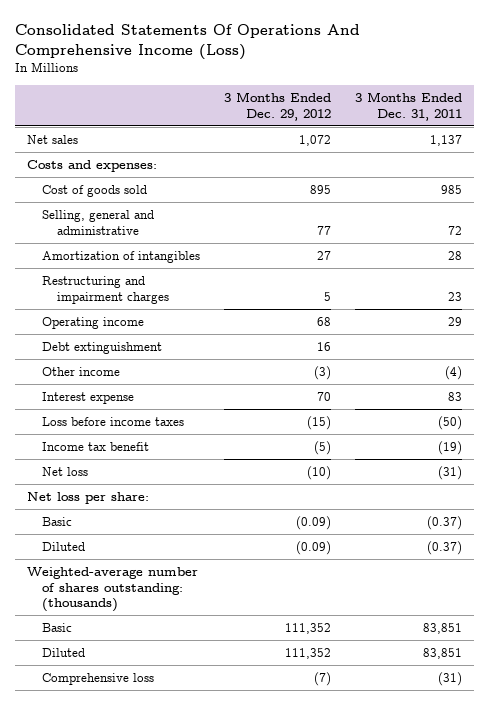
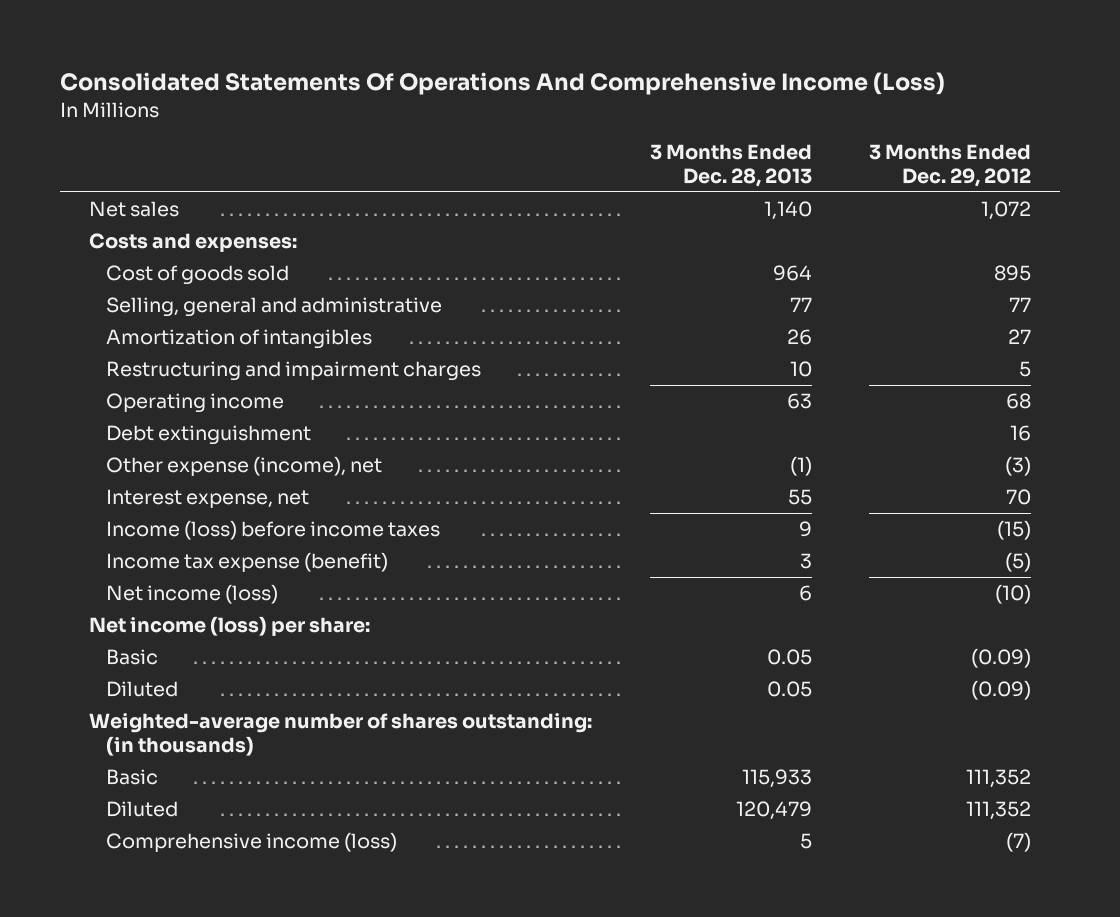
- | 3 Months Ended Dec. 29, 2012 | 3 Months Ended Dec. 31, 2011
+ | 3 Months Ended Dec. 28, 2013 | 3 Months Ended Dec. 29, 2012
- Other income | (3) | (4)
- Interest expense | 70 | 83
- Loss before income taxes | (15) | (50)
- Income tax benefit | (5) | (19)
- Net loss | (10) | (31)
- Net loss per share:
+ Other expense (income), net | (1) | (3)
+ Interest expense, net | 55 | 70
+ Income (loss) before income taxes | 9 | (15)
+ Income tax expense (benefit) | 3 | (5)
+ Net income (loss) | 6 | (10)
+ Net income (loss) per share:
- Weighted-average number of shares outstanding: (thousands)
+ Weighted-average number of shares outstanding: (in thousands)
- Comprehensive loss | (7) | (31)
+ Comprehensive income (loss) | 5 | (7)

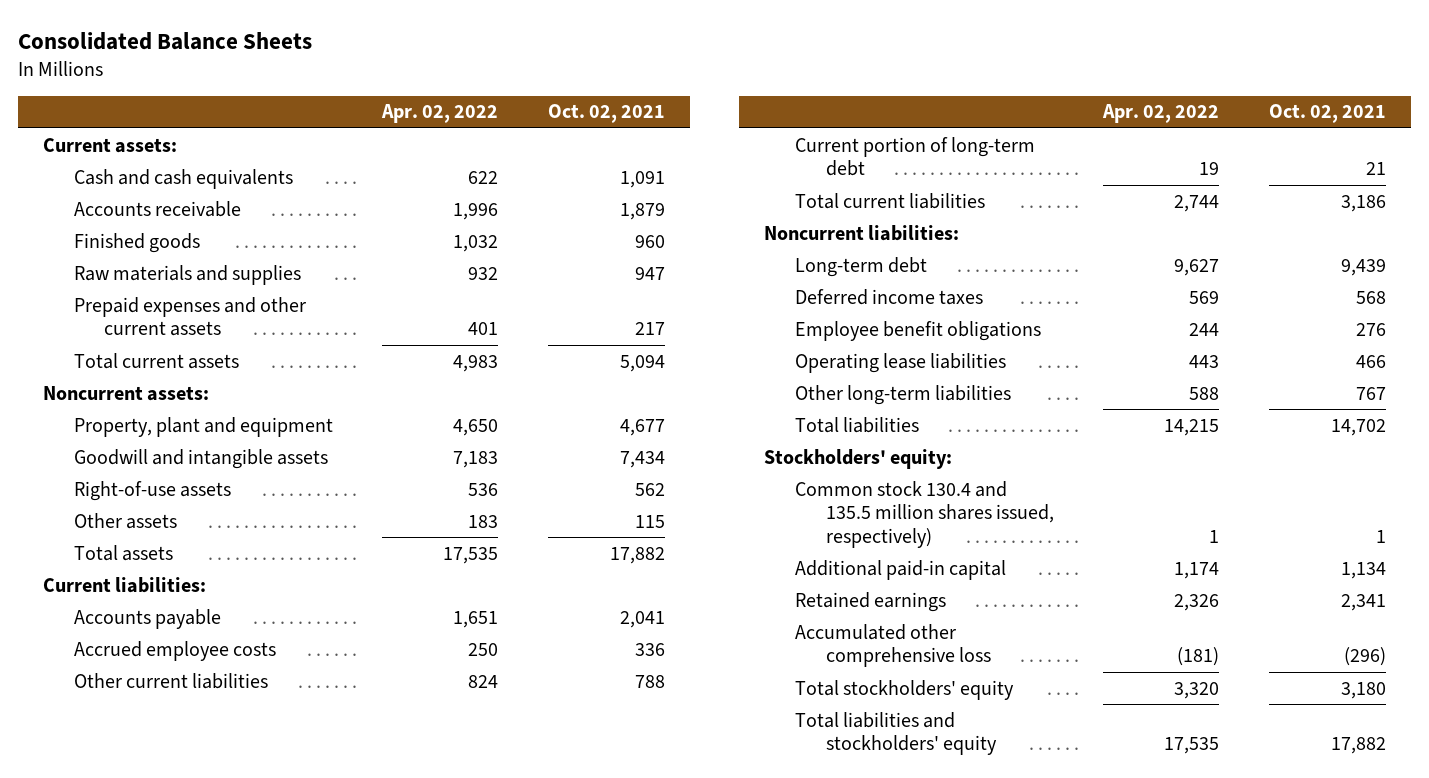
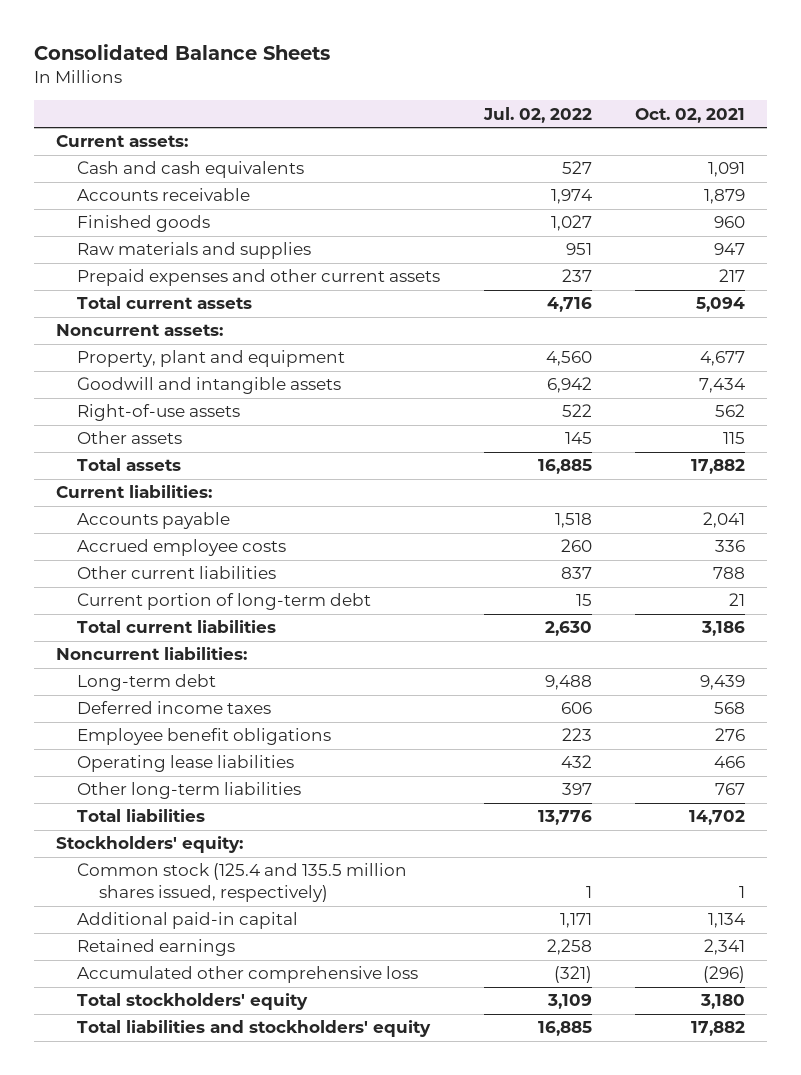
- | Apr. 02, 2022 | Oct. 02, 2021
+ | Jul. 02, 2022 | Oct. 02, 2021
- Common stock 130.4 and 135.5 million shares issued, respectively) | 1 | 1
+ Common stock (125.4 and 135.5 million shares issued, respectively) | 1 | 1

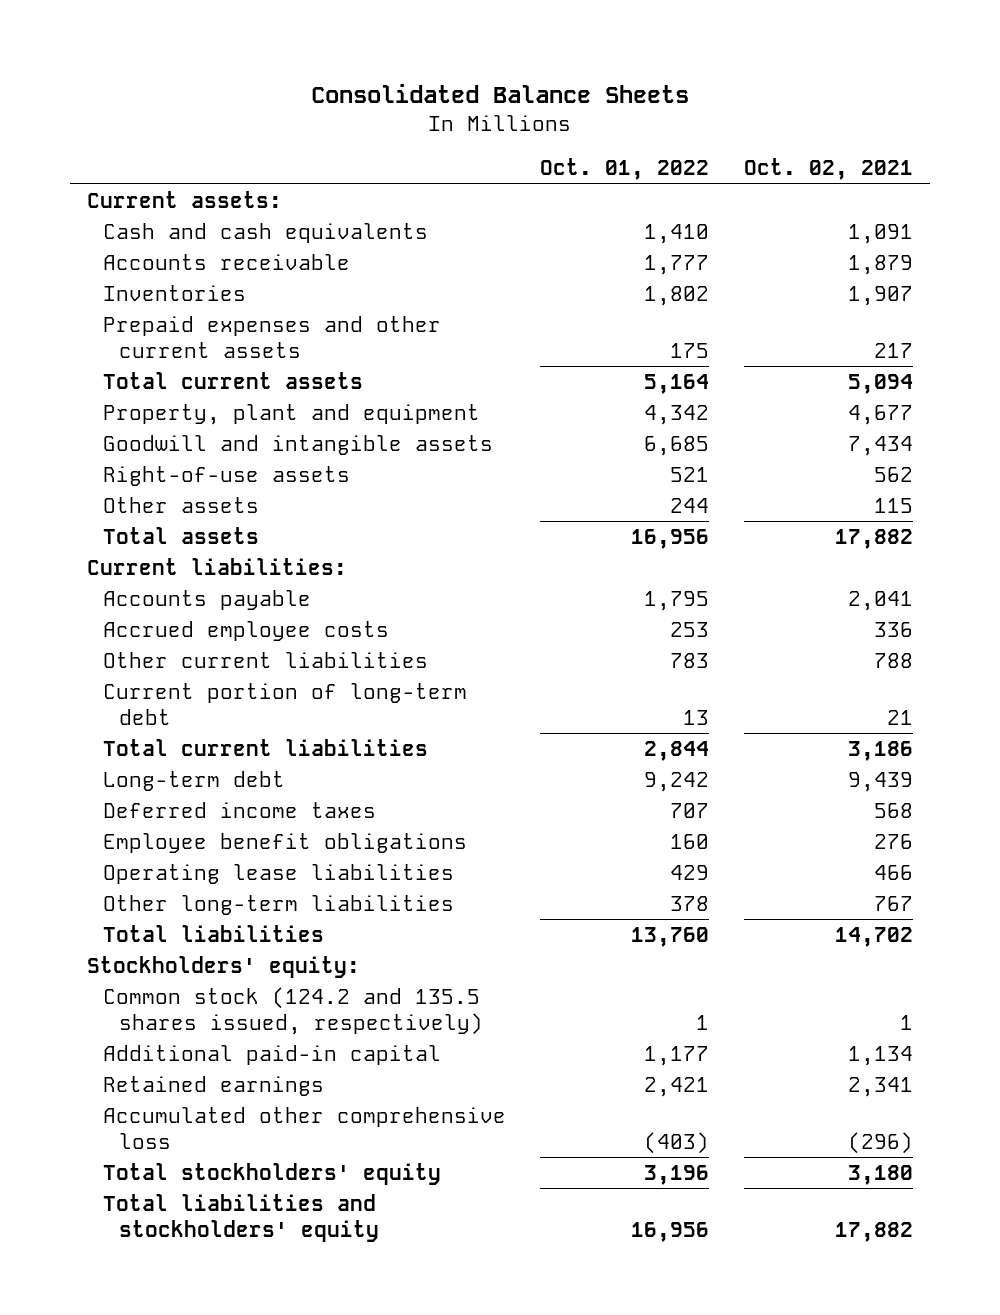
- | Jul. 02, 2022 | Oct. 02, 2021
+ | Oct. 01, 2022 | Oct. 02, 2021
- Finished goods | 1,027 | 960
- Raw materials and supplies | 951 | 947
+ Inventories | 1,802 | 1,907
- Noncurrent assets:
- Noncurrent liabilities:
- Common stock (125.4 and 135.5 million shares issued, respectively) | 1 | 1
+ Common stock (124.2 and 135.5 shares issued, respectively) | 1 | 1

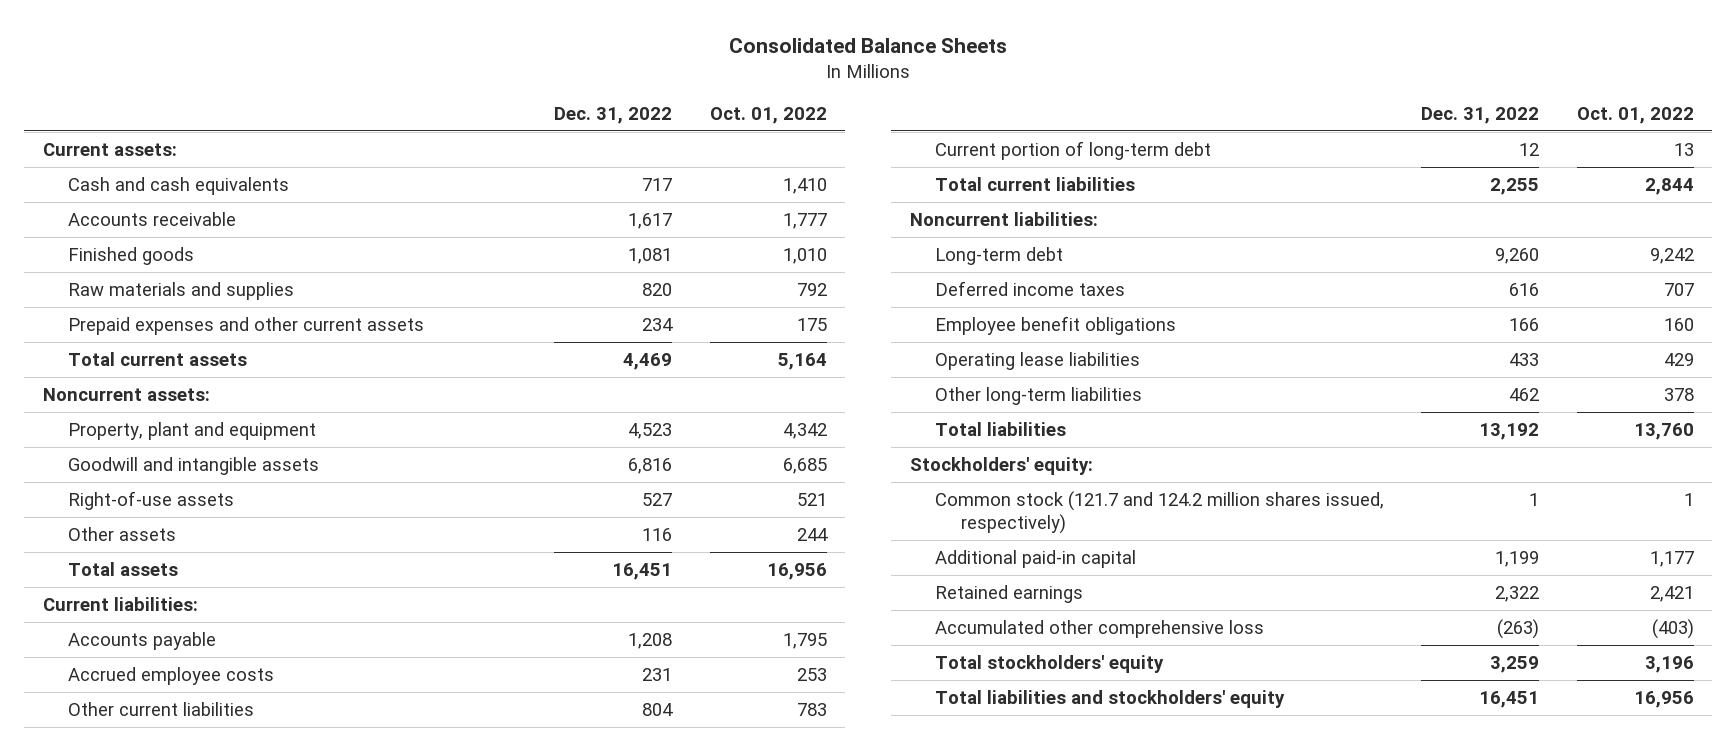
- | Oct. 01, 2022 | Oct. 02, 2021
+ | Dec. 31, 2022 | Oct. 01, 2022
- Inventories | 1,802 | 1,907
+ Finished goods | 1,081 | 1,010
+ Raw materials and supplies | 820 | 792
+ Noncurrent assets:
+ Noncurrent liabilities:
- Common stock (124.2 and 135.5 shares issued, respectively) | 1 | 1
+ Common stock (121.7 and 124.2 million shares issued, respectively) | 1 | 1

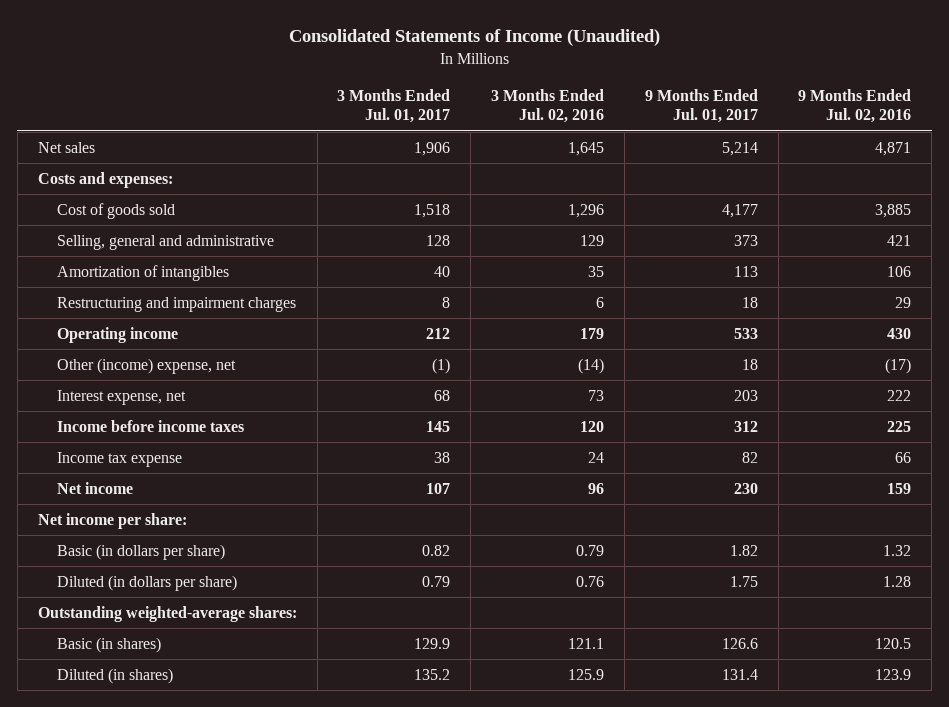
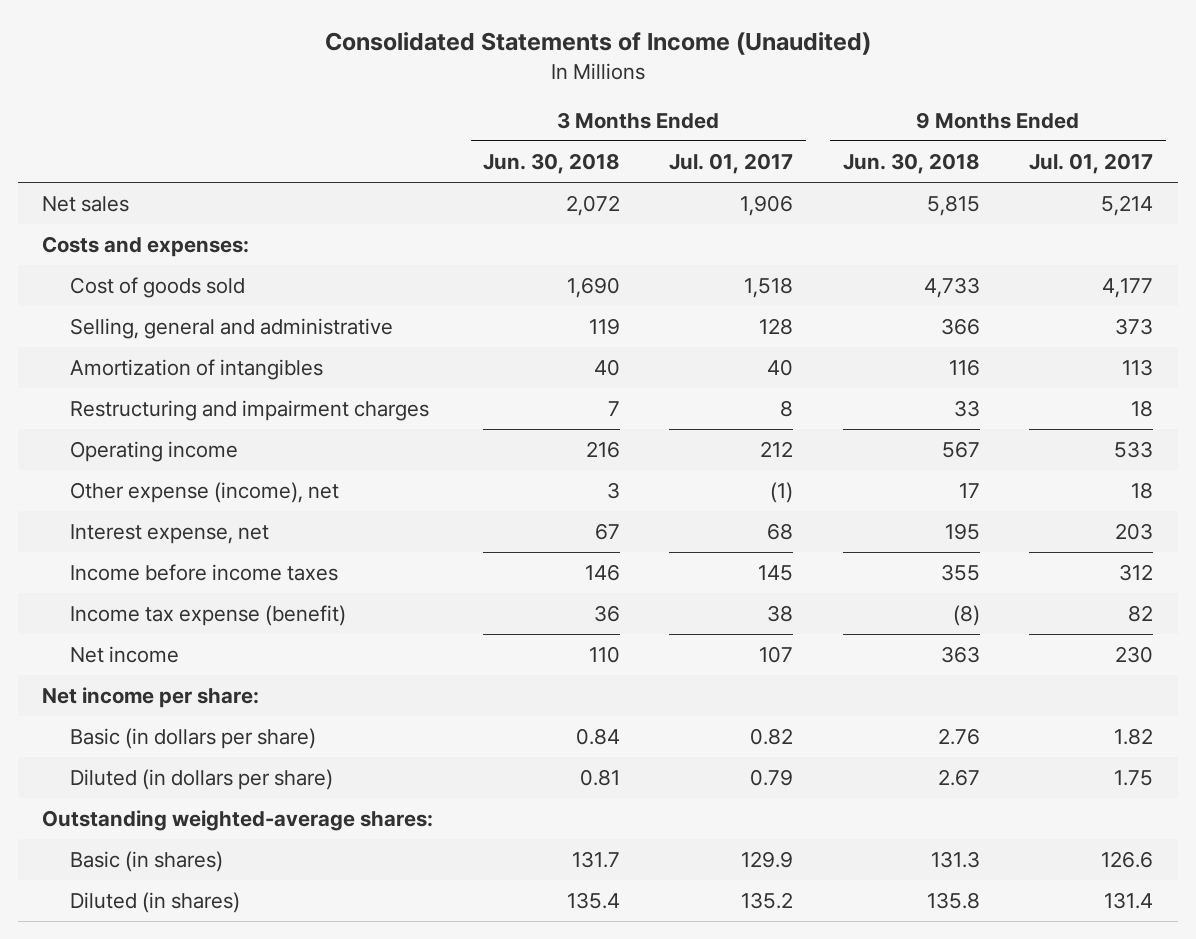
- | 3 Months Ended Jul. 01, 2017 | 3 Months Ended Jul. 02, 2016 | 9 Months Ended Jul. 01, 2017 | 9 Months Ended Jul. 02, 2016
+ | 3 Months Ended Jun. 30, 2018 | 3 Months Ended Jul. 01, 2017 | 9 Months Ended Jun. 30, 2018 | 9 Months Ended Jul. 01, 2017
- Other (income) expense, net | (1) | (14) | 18 | (17)
+ Other expense (income), net | 3 | (1) | 17 | 18
- Income tax expense | 38 | 24 | 82 | 66
+ Income tax expense (benefit) | 36 | 38 | (8) | 82

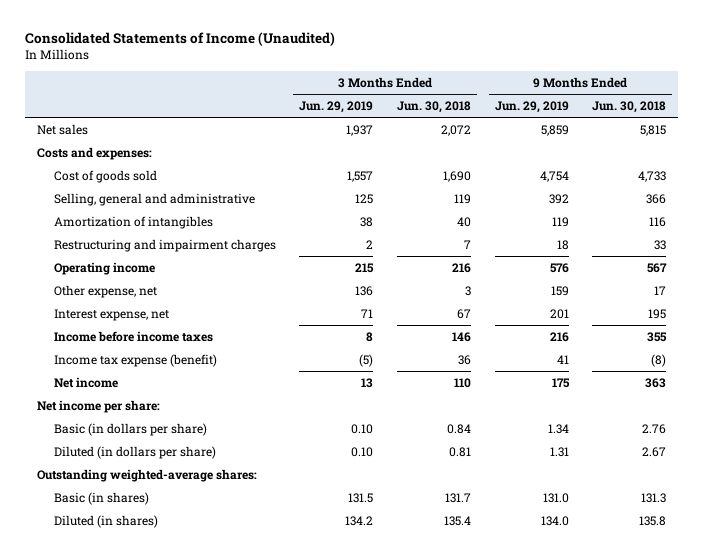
- | 3 Months Ended Jun. 30, 2018 | 3 Months Ended Jul. 01, 2017 | 9 Months Ended Jun. 30, 2018 | 9 Months Ended Jul. 01, 2017
+ | 3 Months Ended Jun. 29, 2019 | 3 Months Ended Jun. 30, 2018 | 9 Months Ended Jun. 29, 2019 | 9 Months Ended Jun. 30, 2018
- Other expense (income), net | 3 | (1) | 17 | 18
+ Other expense, net | 136 | 3 | 159 | 17

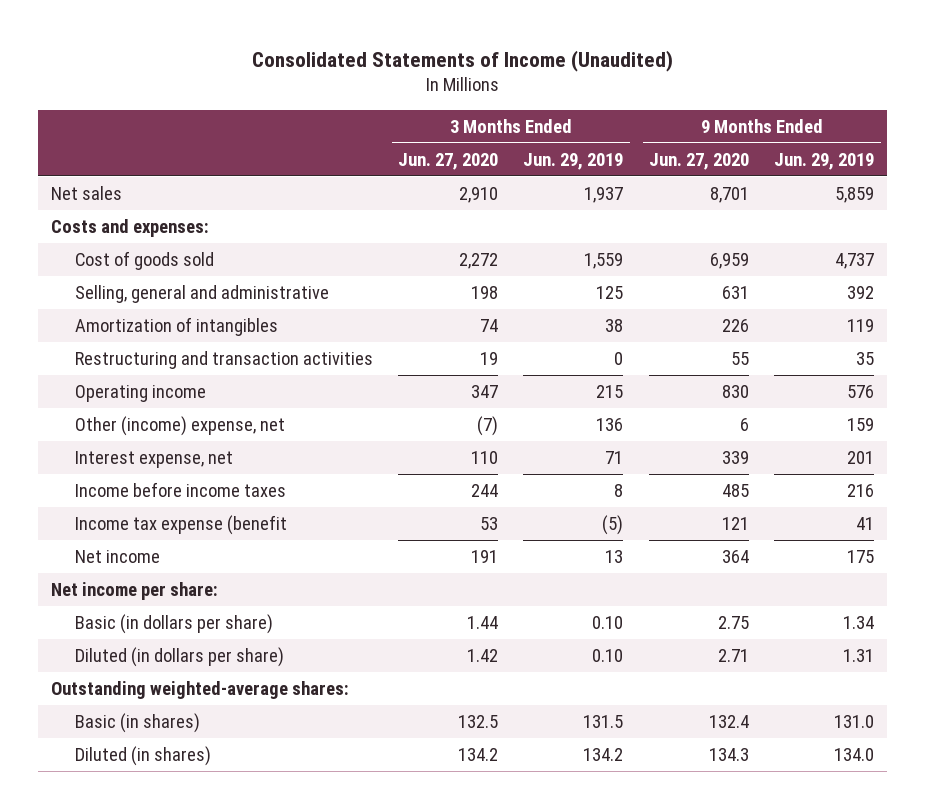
- | 3 Months Ended Jun. 29, 2019 | 3 Months Ended Jun. 30, 2018 | 9 Months Ended Jun. 29, 2019 | 9 Months Ended Jun. 30, 2018
+ | 3 Months Ended Jun. 27, 2020 | 3 Months Ended Jun. 29, 2019 | 9 Months Ended Jun. 27, 2020 | 9 Months Ended Jun. 29, 2019
- Cost of goods sold | 1,557 | 1,690 | 4,754 | 4,733
+ Cost of goods sold | 2,272 | 1,559 | 6,959 | 4,737
- Restructuring and impairment charges | 2 | 7 | 18 | 33
+ Restructuring and transaction activities | 19 | 0 | 55 | 35
- Other expense, net | 136 | 3 | 159 | 17
+ Other (income) expense, net | (7) | 136 | 6 | 159
- Income tax expense (benefit) | (5) | 36 | 41 | (8)
+ Income tax expense (benefit | 53 | (5) | 121 | 41

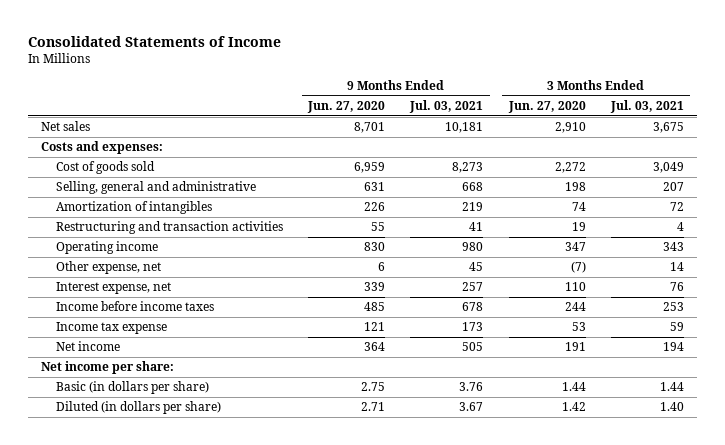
- Consolidated Statements of Income (Unaudited)
+ Consolidated Statements of Income
- | 3 Months Ended Jun. 27, 2020 | 3 Months Ended Jun. 29, 2019 | 9 Months Ended Jun. 27, 2020 | 9 Months Ended Jun. 29, 2019
+ | 9 Months Ended Jun. 27, 2020 | 9 Months Ended Jul. 03, 2021 | 3 Months Ended Jun. 27, 2020 | 3 Months Ended Jul. 03, 2021
- Other (income) expense, net | (7) | 136 | 6 | 159
+ Other expense, net | 6 | 45 | (7) | 14
- Income tax expense (benefit | 53 | (5) | 121 | 41
+ Income tax expense | 121 | 173 | 53 | 59
- Outstanding weighted-average shares:
- Basic (in shares) | 132.5 | 131.5 | 132.4 | 131.0
- Diluted (in shares) | 134.2 | 134.2 | 134.3 | 134.0

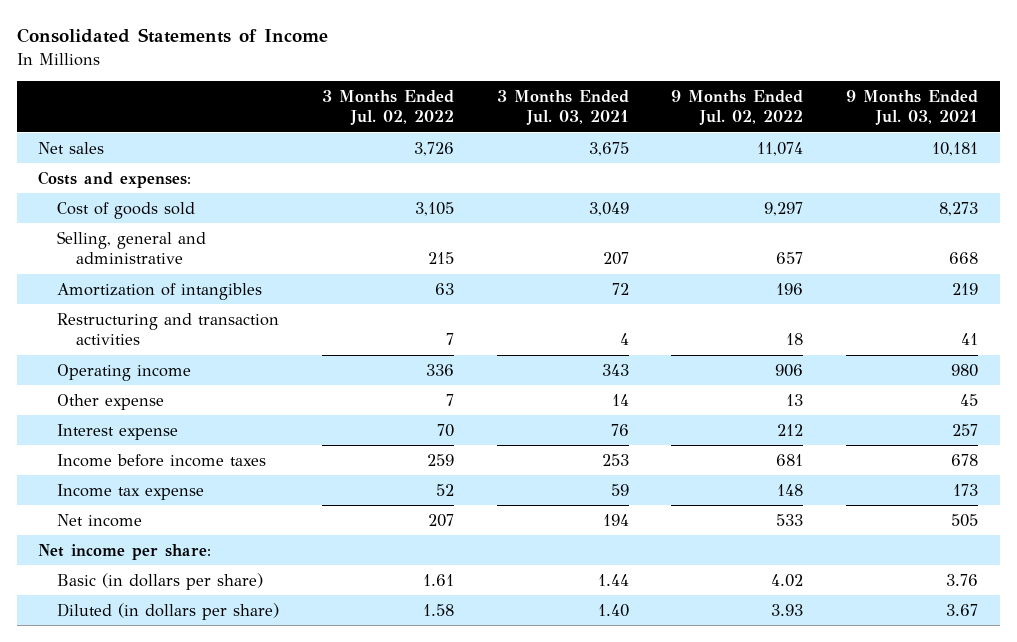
- | 9 Months Ended Jun. 27, 2020 | 9 Months Ended Jul. 03, 2021 | 3 Months Ended Jun. 27, 2020 | 3 Months Ended Jul. 03, 2021
+ | 3 Months Ended Jul. 02, 2022 | 3 Months Ended Jul. 03, 2021 | 9 Months Ended Jul. 02, 2022 | 9 Months Ended Jul. 03, 2021
- Other expense, net | 6 | 45 | (7) | 14
- Interest expense, net | 339 | 257 | 110 | 76
+ Other expense | 7 | 14 | 13 | 45
+ Interest expense | 70 | 76 | 212 | 257

